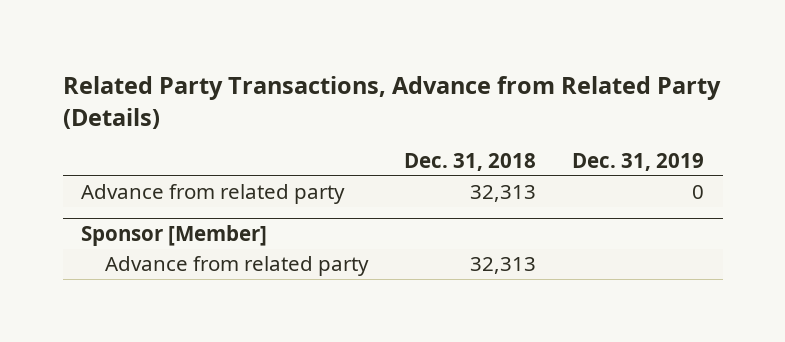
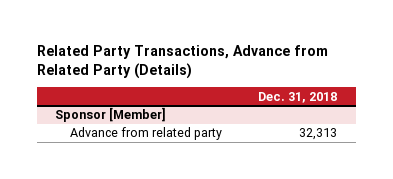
- | Dec. 31, 2018 | Dec. 31, 2019
+ | Dec. 31, 2018
- Advance from related party | 32,313 | 0

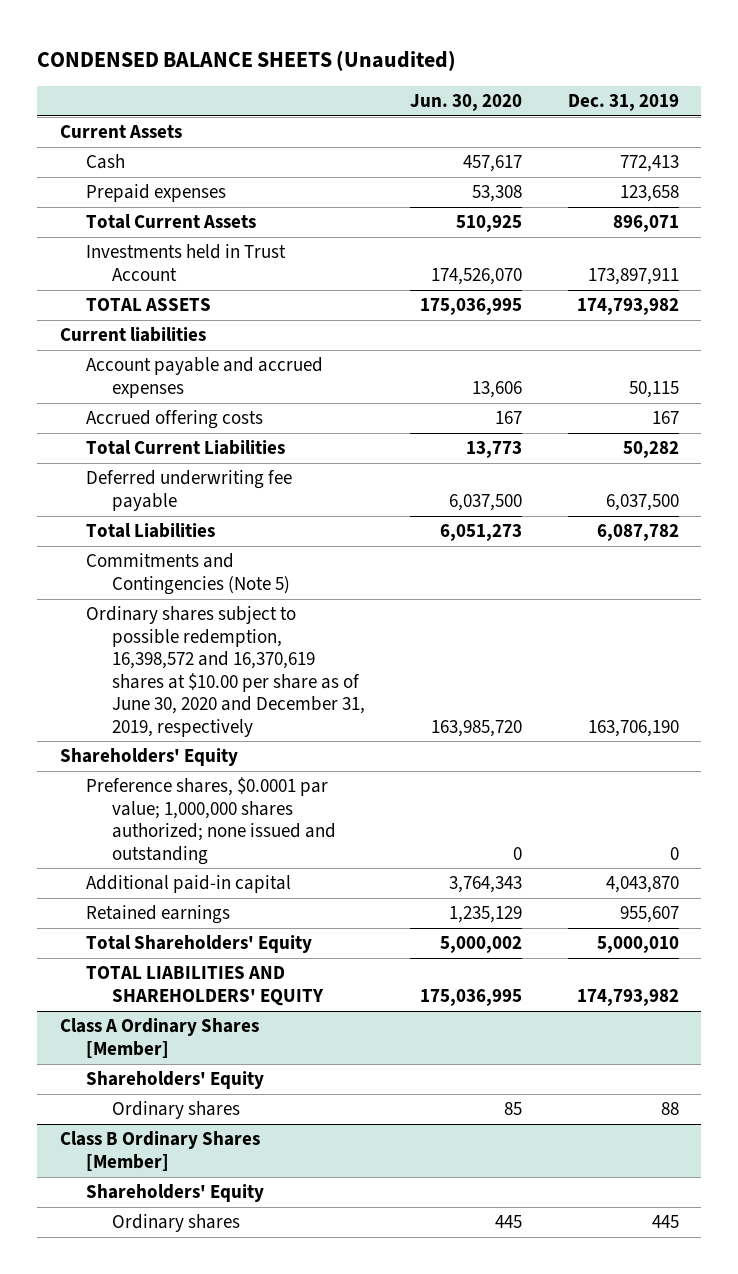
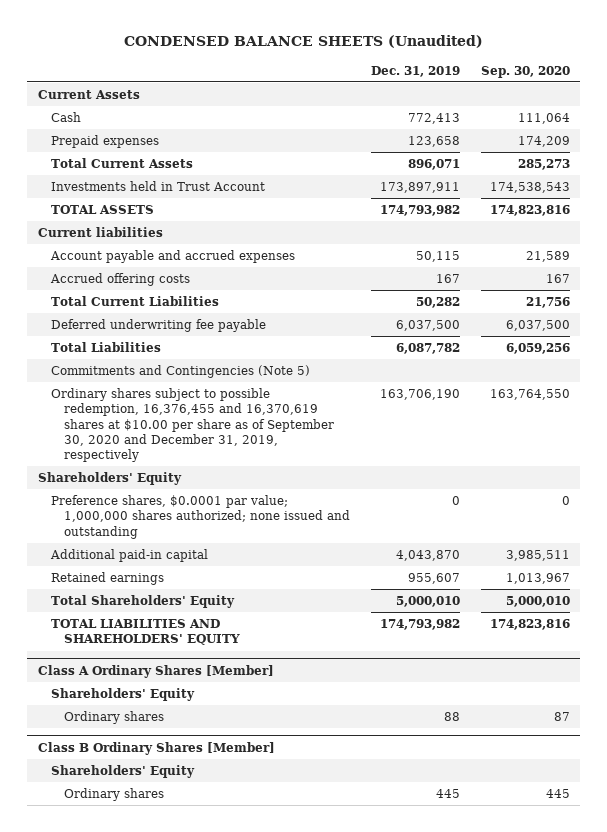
- | Jun. 30, 2020 | Dec. 31, 2019
+ | Dec. 31, 2019 | Sep. 30, 2020
- Ordinary shares subject to possible redemption, 16,398,572 and 16,370,619 shares at $10.00 per share as of June 30, 2020 and December 31, 2019, respectively | 163,985,720 | 163,706,190
+ Ordinary shares subject to possible redemption, 16,376,455 and 16,370,619 shares at $10.00 per share as of September 30, 2020 and December 31, 2019, respectively | 163,706,190 | 163,764,550

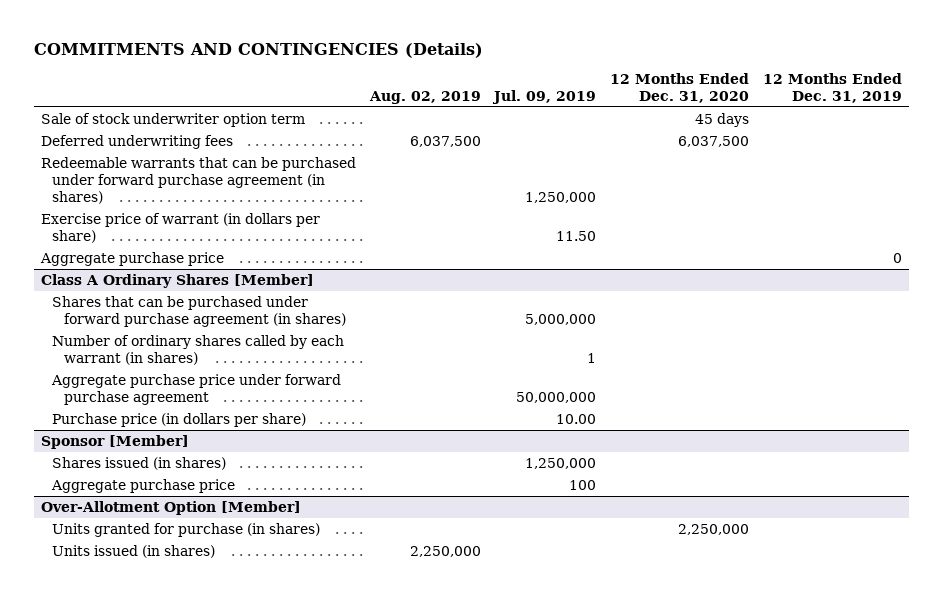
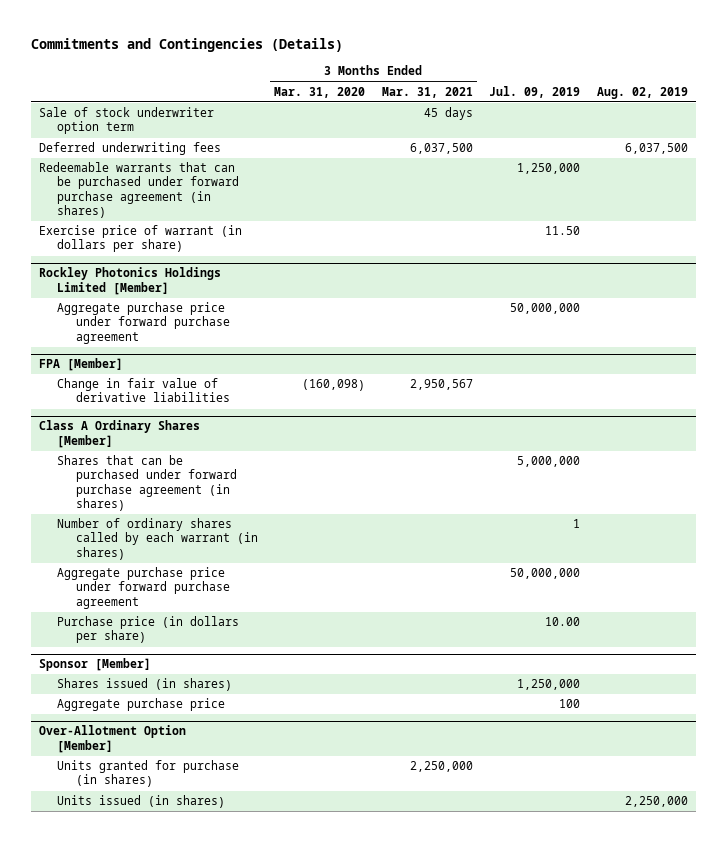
- COMMITMENTS AND CONTINGENCIES (Details)
+ Commitments and Contingencies (Details)
- | Aug. 02, 2019 | Jul. 09, 2019 | 12 Months Ended Dec. 31, 2020 | 12 Months Ended Dec. 31, 2019
+ | 3 Months Ended Mar. 31, 2020 | 3 Months Ended Mar. 31, 2021 | Jul. 09, 2019 | Aug. 02, 2019
- Aggregate purchase price | | | | 0
+ Rockley Photonics Holdings Limited [Member]
+ Aggregate purchase price under forward purchase agreement | | | 50,000,000 |
+ FPA [Member]
+ Change in fair value of derivative liabilities | (160,098) | 2,950,567 | |

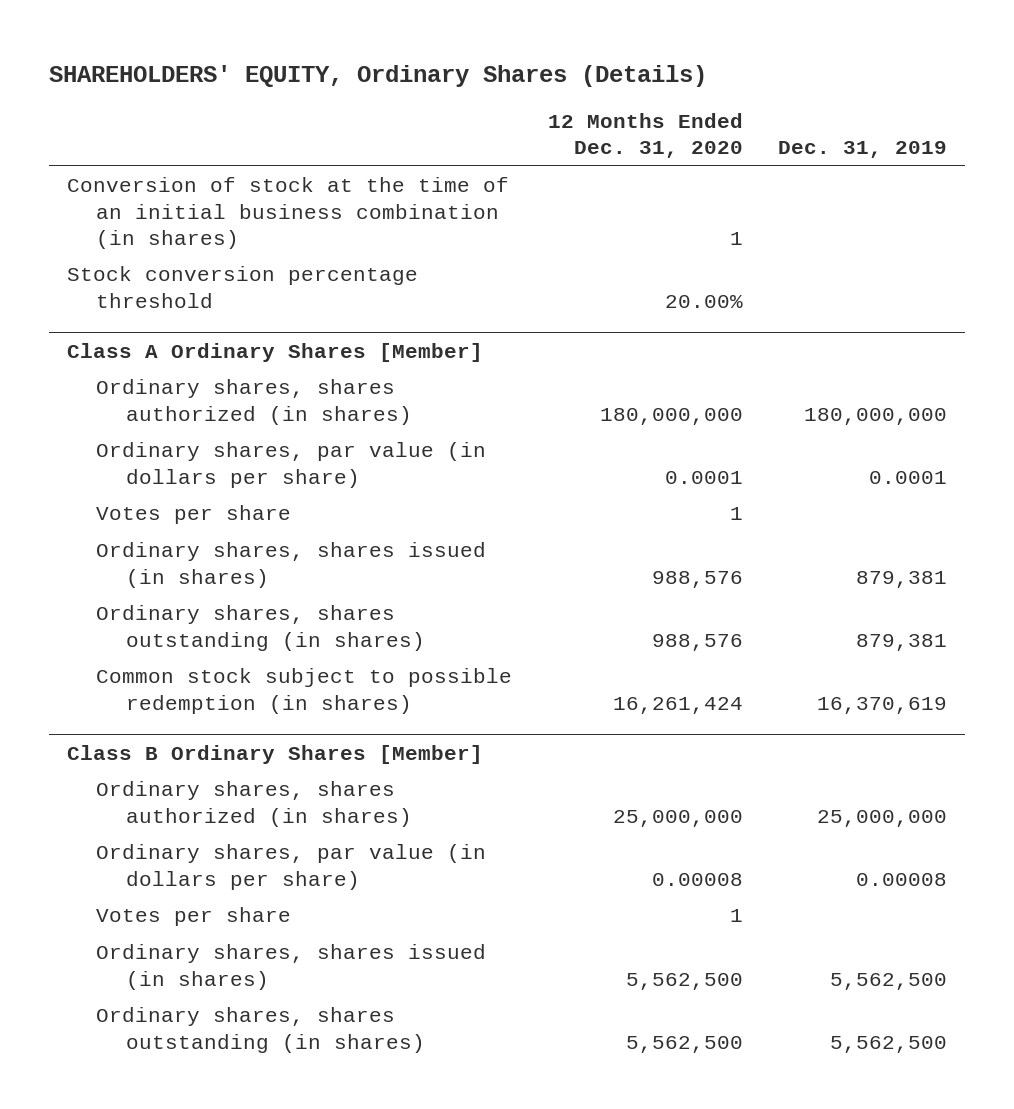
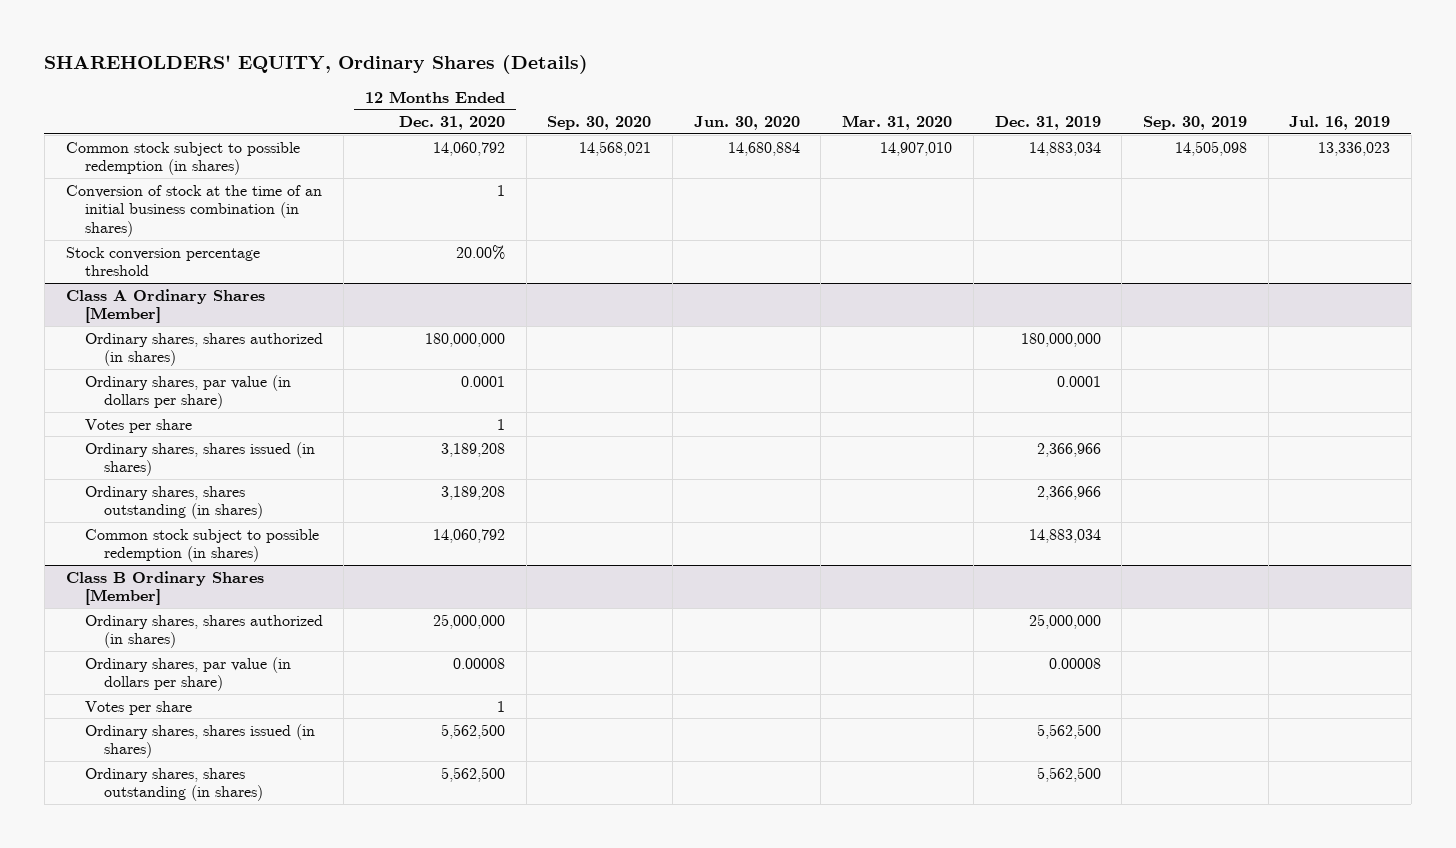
- | 12 Months Ended Dec. 31, 2020 | Dec. 31, 2019
+ | 12 Months Ended Dec. 31, 2020 | Sep. 30, 2020 | Jun. 30, 2020 | Mar. 31, 2020 | Dec. 31, 2019 | Sep. 30, 2019 | Jul. 16, 2019
+ Common stock subject to possible redemption (in shares) | 14,060,792 | 14,568,021 | 14,680,884 | 14,907,010 | 14,883,034 | 14,505,098 | 13,336,023
@ Class A Ordinary Shares [Member]
- Ordinary shares, shares issued (in shares) | 988,576 | 879,381
- Ordinary shares, shares outstanding (in shares) | 988,576 | 879,381
- Common stock subject to possible redemption (in shares) | 16,261,424 | 16,370,619
+ Ordinary shares, shares issued (in shares) | 3,189,208 | | | | 2,366,966 | |
+ Ordinary shares, shares outstanding (in shares) | 3,189,208 | | | | 2,366,966 | |
+ Common stock subject to possible redemption (in shares) | 14,060,792 | | | | 14,883,034 | |

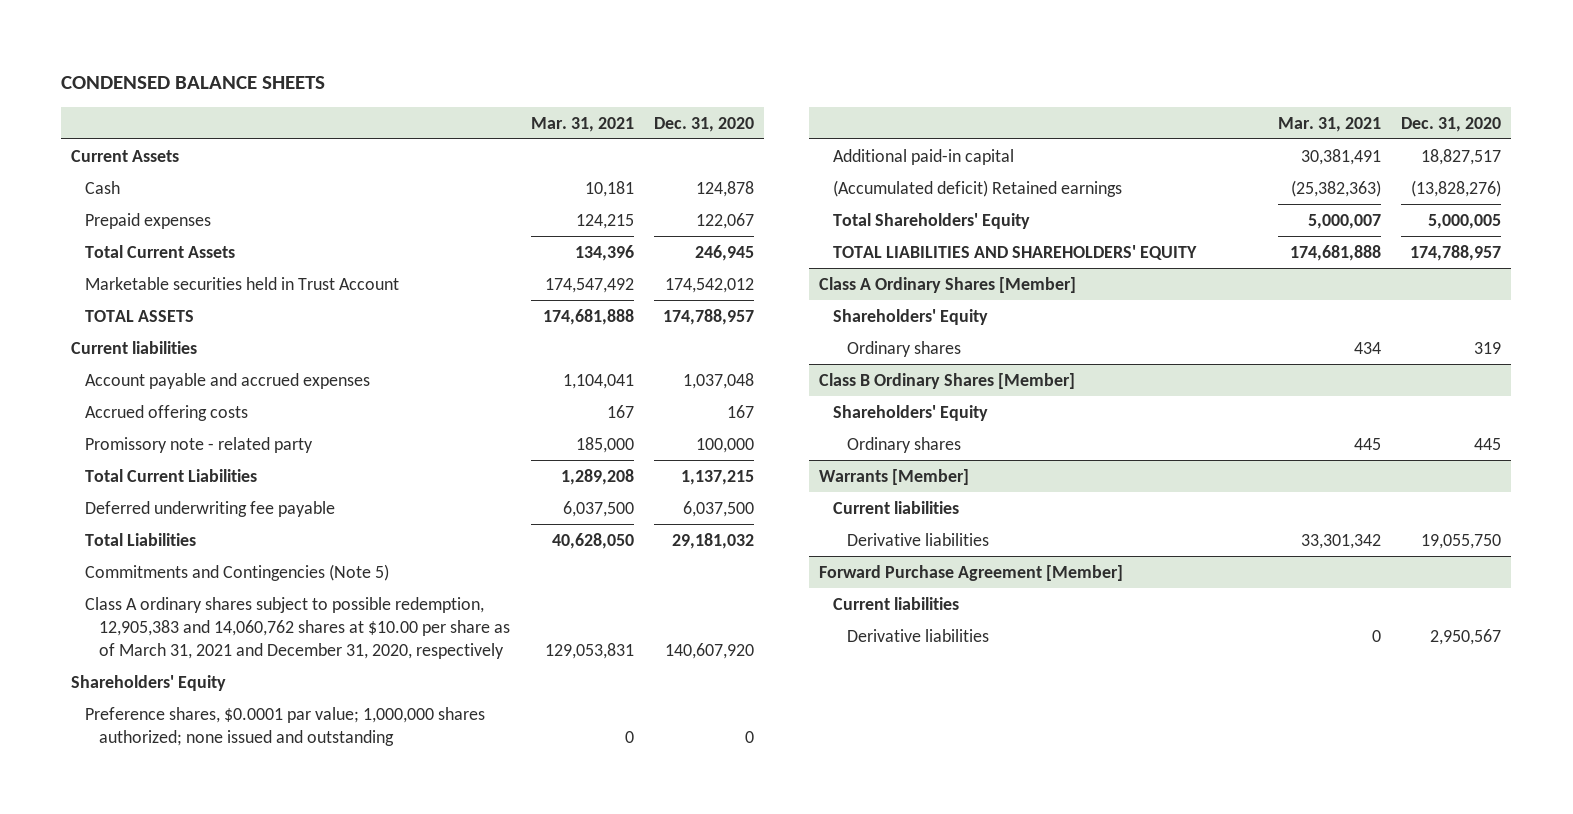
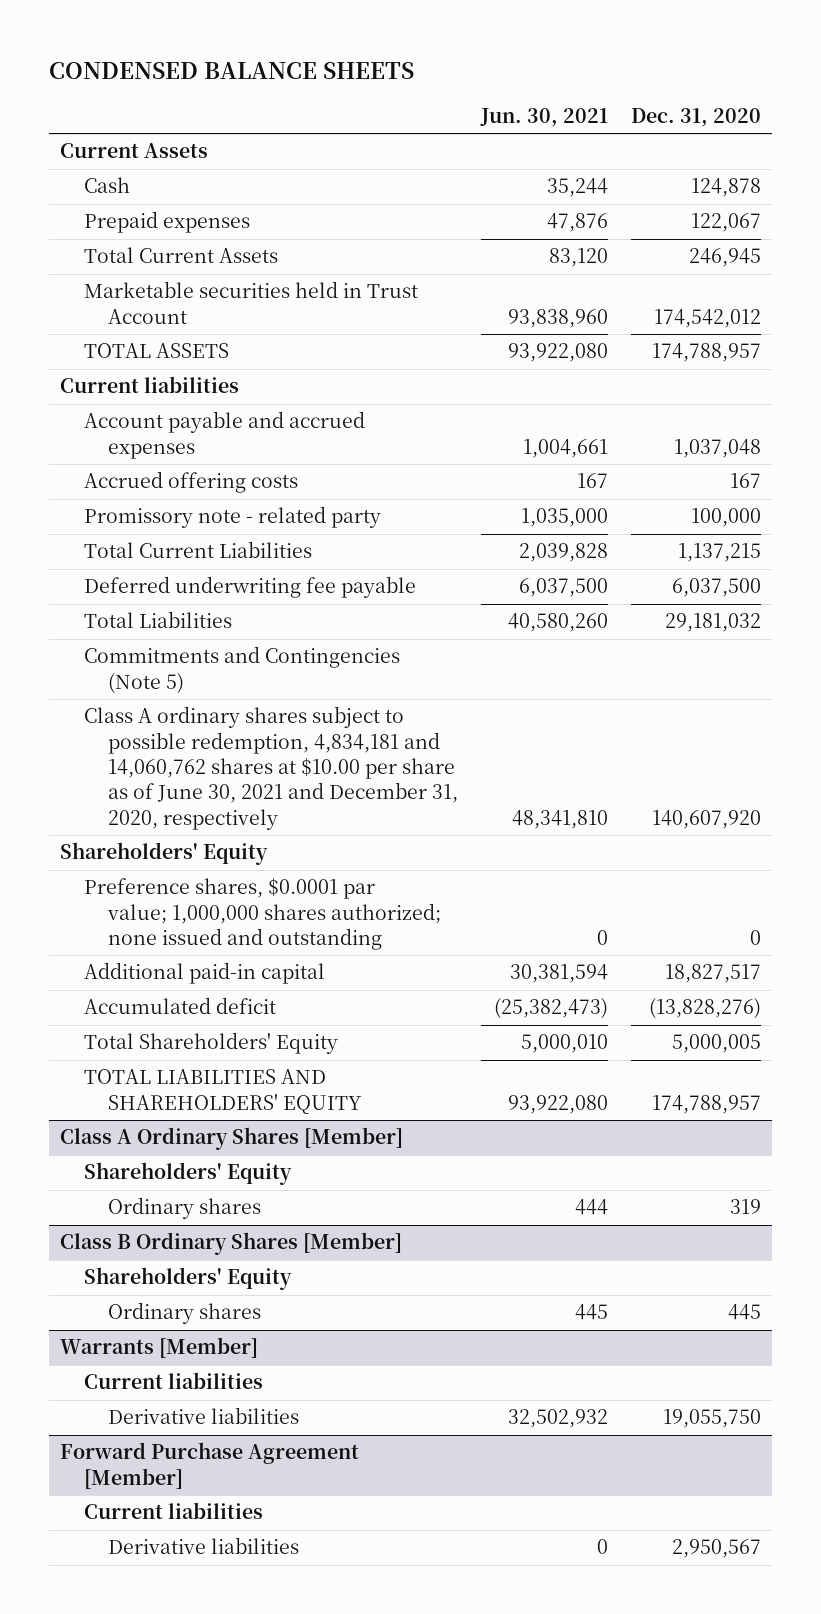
- | Mar. 31, 2021 | Dec. 31, 2020
+ | Jun. 30, 2021 | Dec. 31, 2020
- Class A ordinary shares subject to possible redemption, 12,905,383 and 14,060,762 shares at $10.00 per share as of March 31, 2021 and December 31, 2020, respectively | 129,053,831 | 140,607,920
+ Class A ordinary shares subject to possible redemption, 4,834,181 and 14,060,762 shares at $10.00 per share as of June 30, 2021 and December 31, 2020, respectively | 48,341,810 | 140,607,920
- (Accumulated deficit) Retained earnings | (25,382,363) | (13,828,276)
+ Accumulated deficit | (25,382,473) | (13,828,276)

